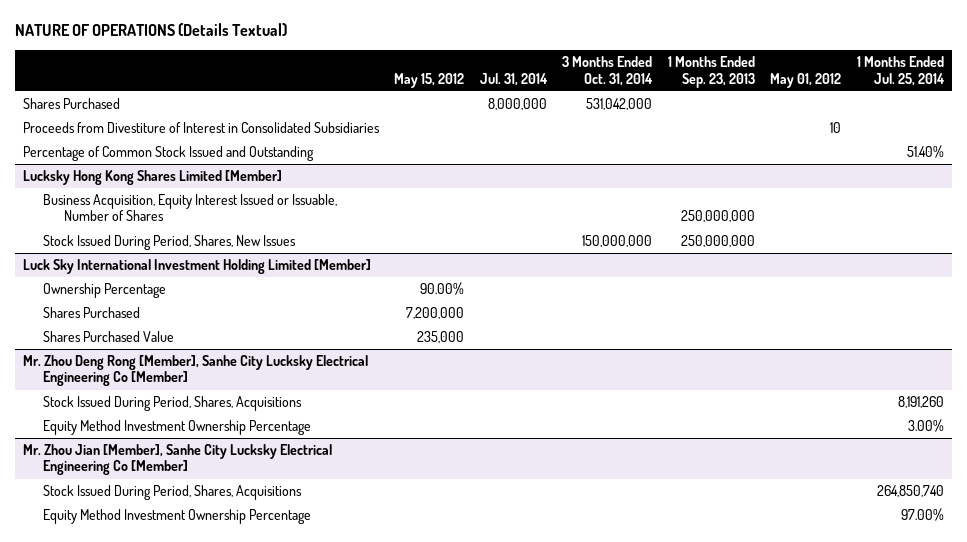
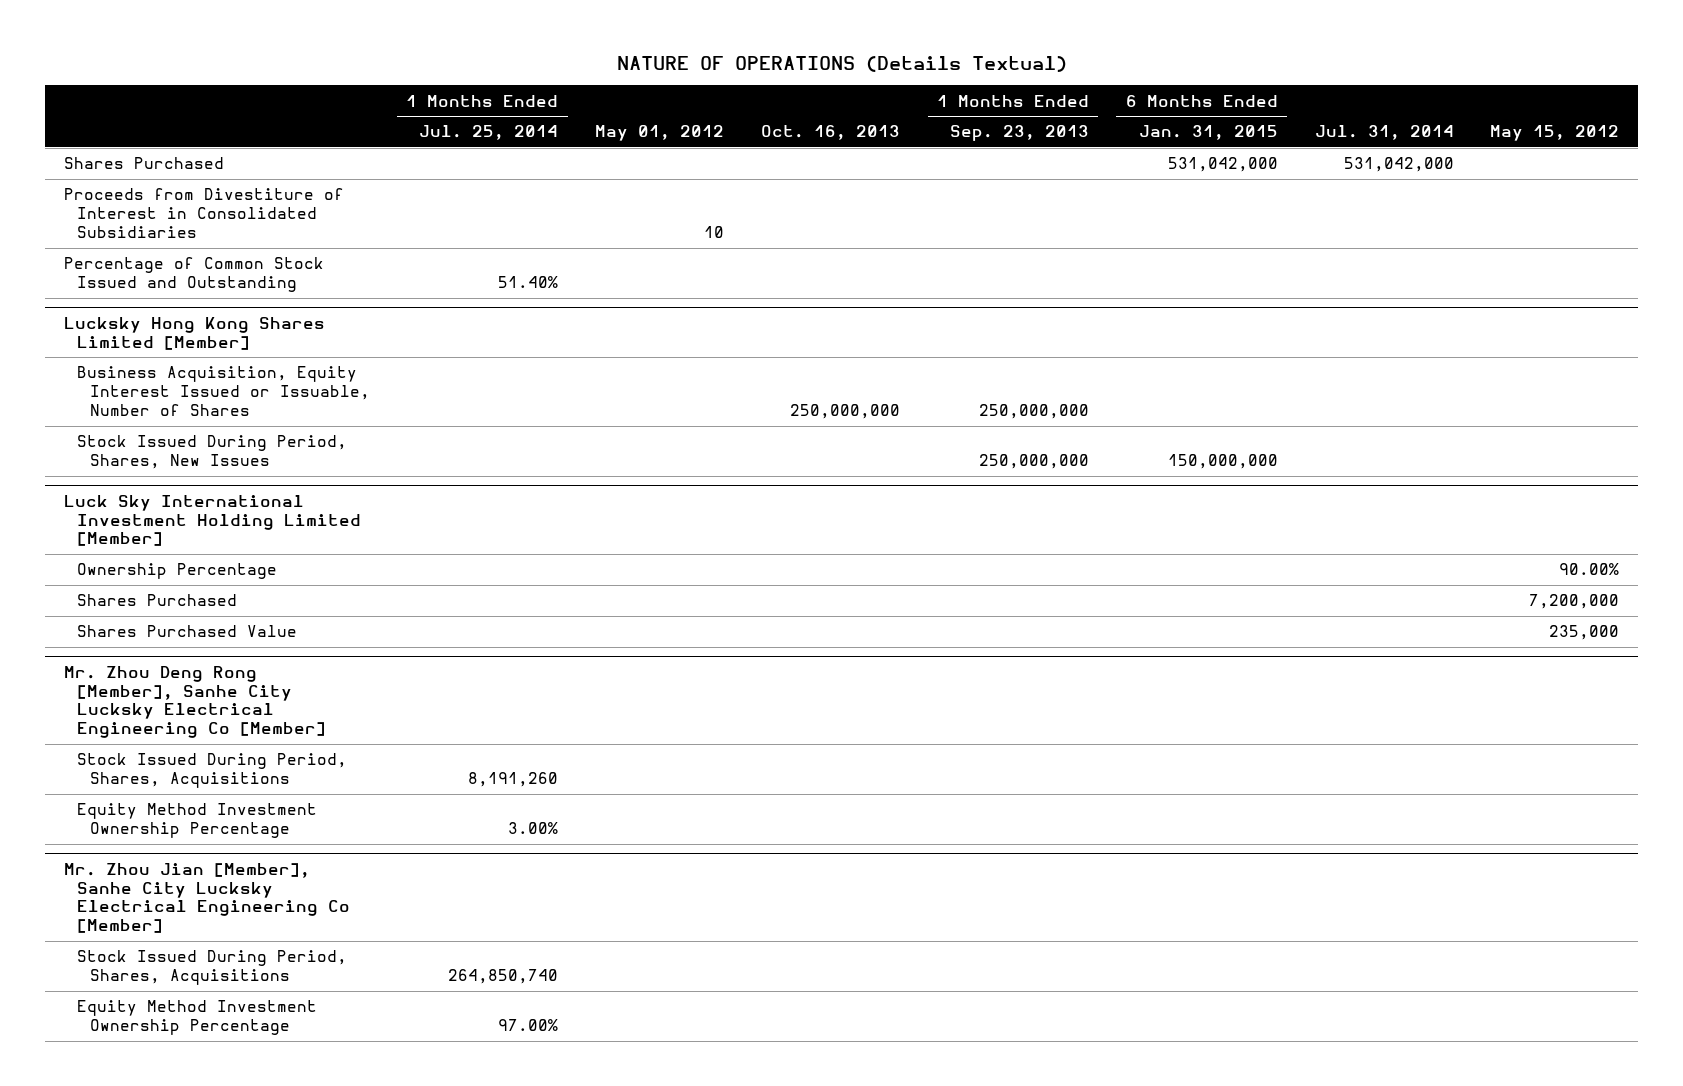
- | May 15, 2012 | Jul. 31, 2014 | 3 Months Ended Oct. 31, 2014 | 1 Months Ended Sep. 23, 2013 | May 01, 2012 | 1 Months Ended Jul. 25, 2014
+ | 1 Months Ended Jul. 25, 2014 | May 01, 2012 | Oct. 16, 2013 | 1 Months Ended Sep. 23, 2013 | 6 Months Ended Jan. 31, 2015 | Jul. 31, 2014 | May 15, 2012
- Shares Purchased | | 8,000,000 | 531,042,000 | | |
+ Shares Purchased | | | | | 531,042,000 | 531,042,000 |

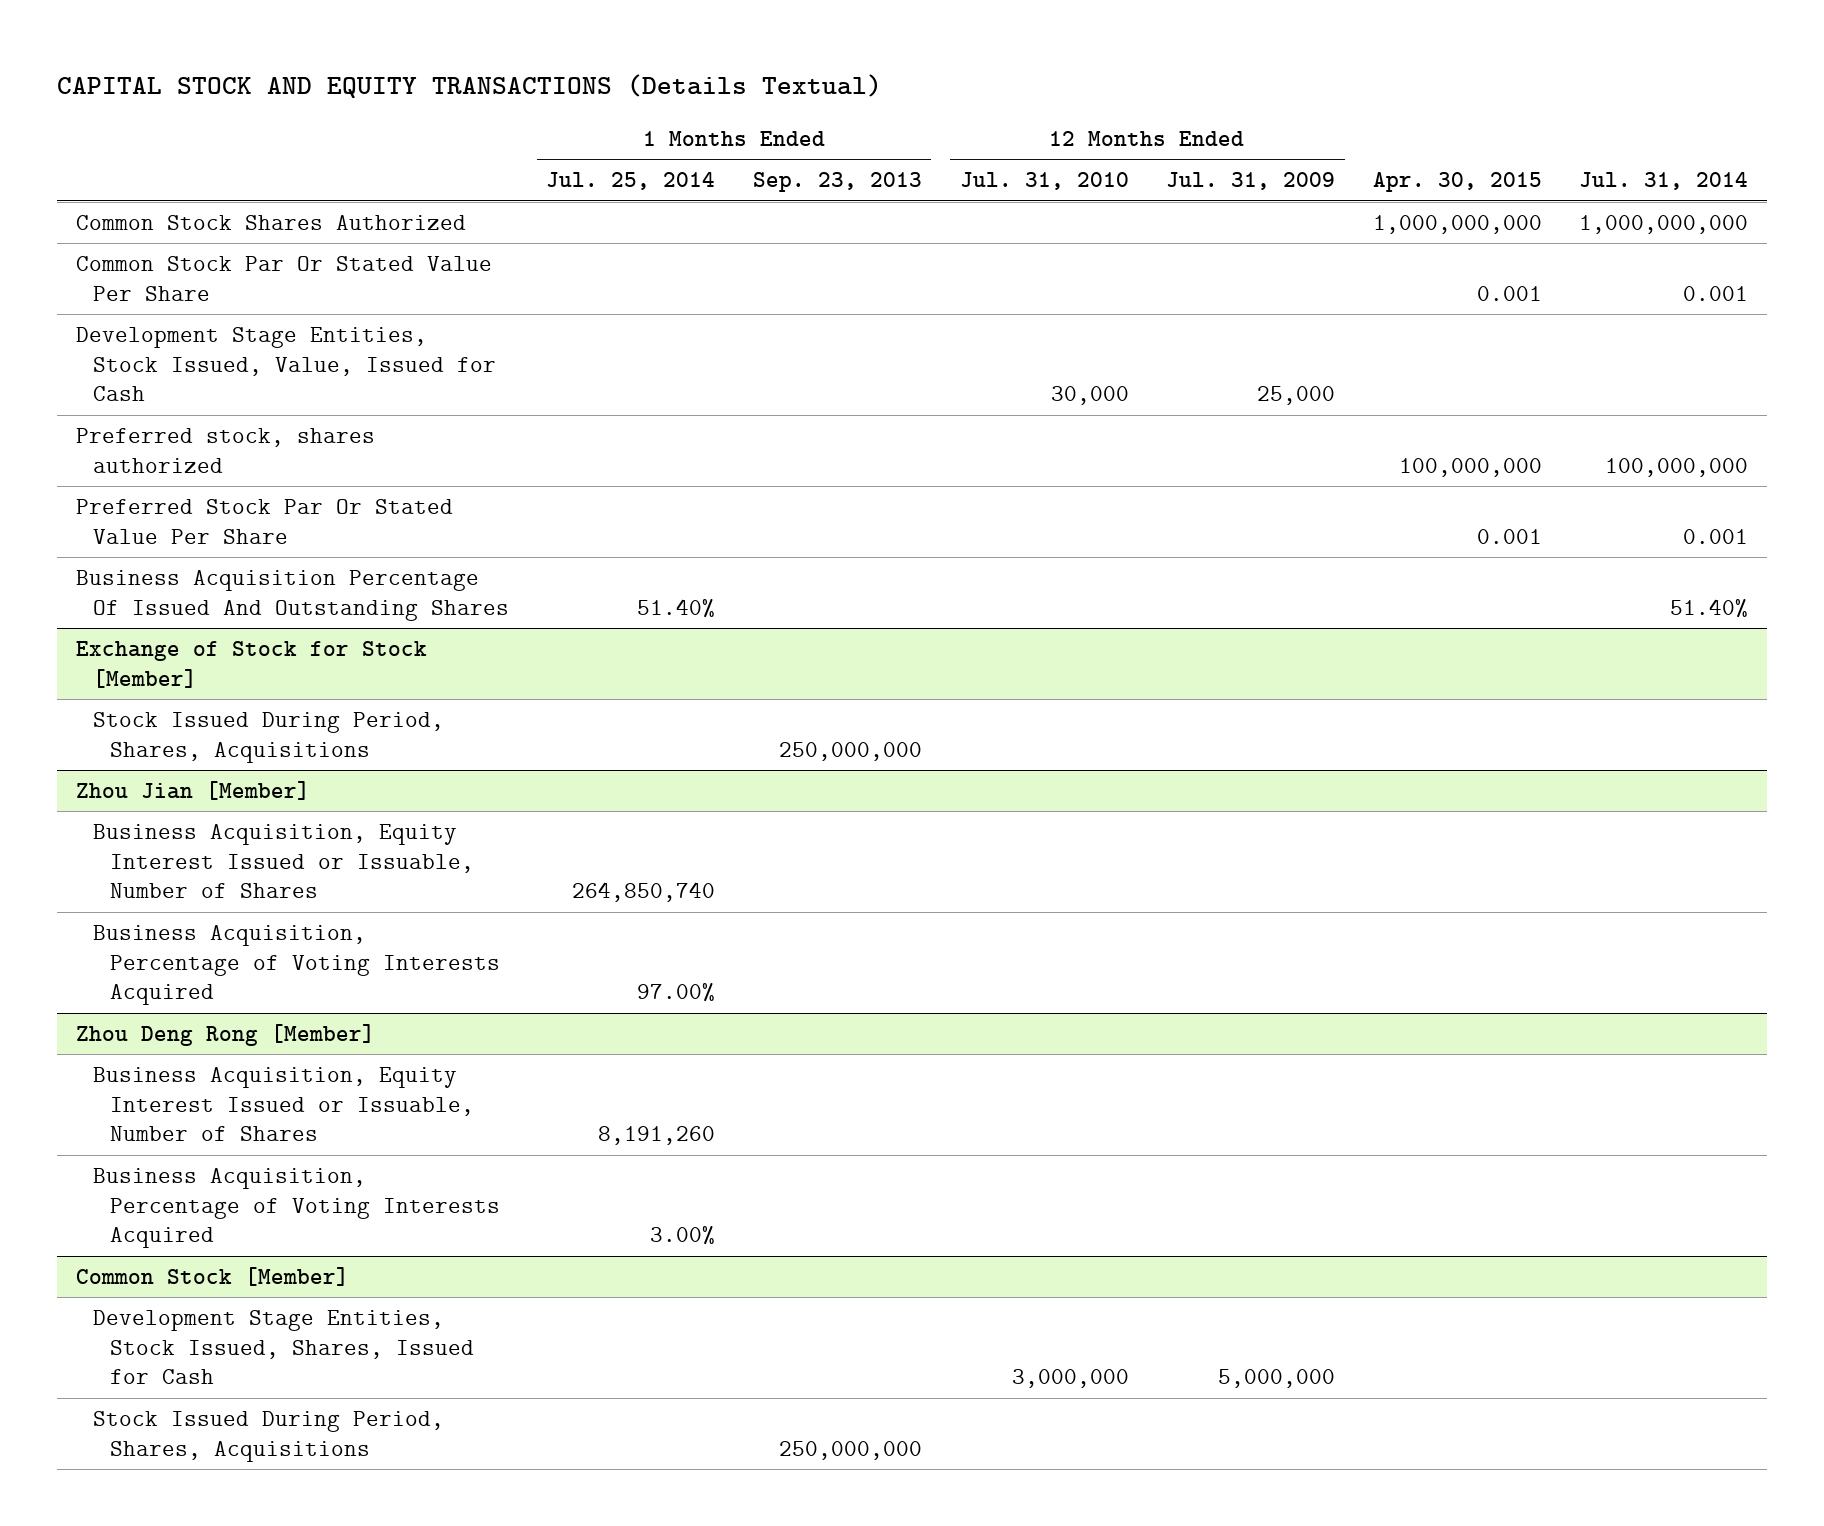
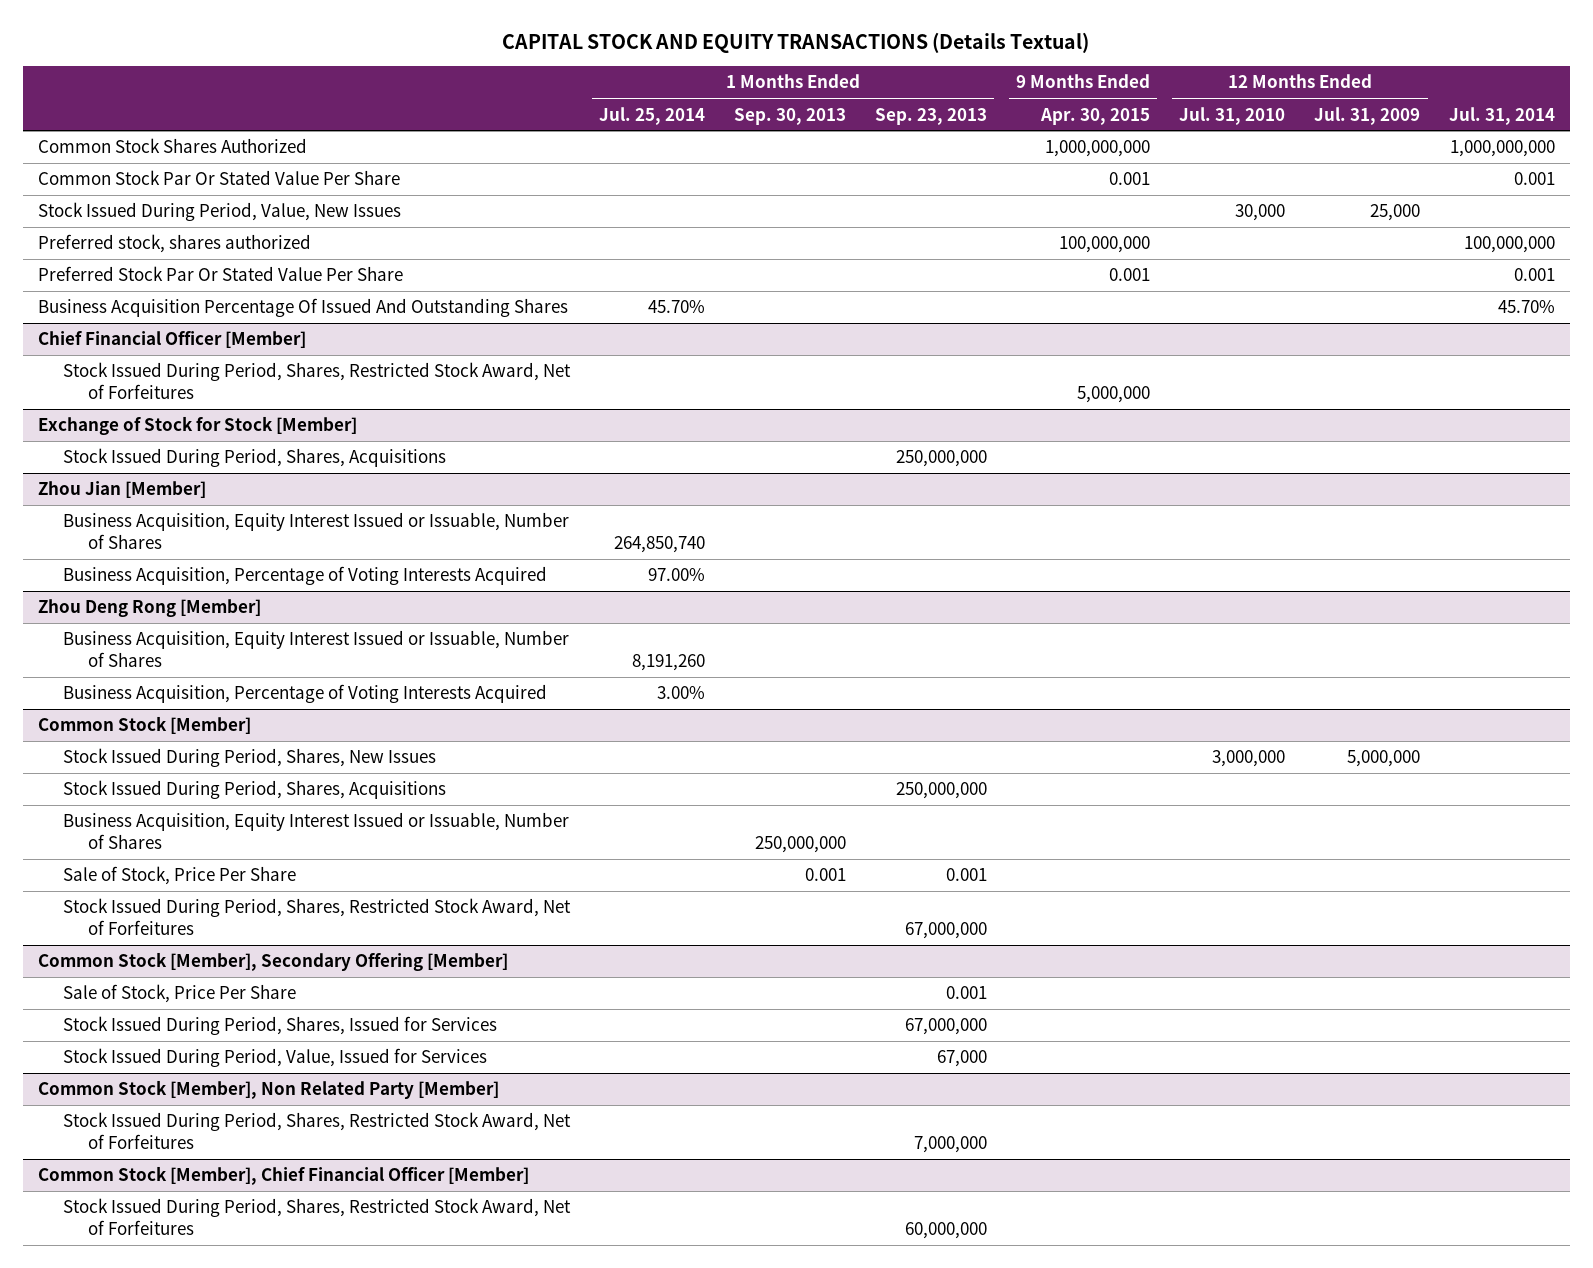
- | 1 Months Ended Jul. 25, 2014 | 1 Months Ended Sep. 23, 2013 | 12 Months Ended Jul. 31, 2010 | 12 Months Ended Jul. 31, 2009 | Apr. 30, 2015 | Jul. 31, 2014
+ | 1 Months Ended Jul. 25, 2014 | 1 Months Ended Sep. 30, 2013 | 1 Months Ended Sep. 23, 2013 | 9 Months Ended Apr. 30, 2015 | 12 Months Ended Jul. 31, 2010 | 12 Months Ended Jul. 31, 2009 | Jul. 31, 2014
- Development Stage Entities, Stock Issued, Value, Issued for Cash | | | 30,000 | 25,000 | |
+ Stock Issued During Period, Value, New Issues | | | | | 30,000 | 25,000 |
- Business Acquisition Percentage Of Issued And Outstanding Shares | 51.40% | | | | | 51.40%
+ Business Acquisition Percentage Of Issued And Outstanding Shares | 45.70% | | | | | | 45.70%
+ Chief Financial Officer [Member]
+ Stock Issued During Period, Shares, Restricted Stock Award, Net of Forfeitures | | | | 5,000,000 | | |
@ Common Stock [Member]
- Development Stage Entities, Stock Issued, Shares, Issued for Cash | | | 3,000,000 | 5,000,000 | |
+ Stock Issued During Period, Shares, New Issues | | | | | 3,000,000 | 5,000,000 |
+ Business Acquisition, Equity Interest Issued or Issuable, Number of Shares | | 250,000,000 | | | | |
+ Sale of Stock, Price Per Share | | 0.001 | 0.001 | | | |
+ Stock Issued During Period, Shares, Restricted Stock Award, Net of Forfeitures | | | 67,000,000 | | | |
+ Common Stock [Member], Secondary Offering [Member]
+ Sale of Stock, Price Per Share | | | 0.001 | | | |
+ Stock Issued During Period, Shares, Issued for Services | | | 67,000,000 | | | |
+ Stock Issued During Period, Value, Issued for Services | | | 67,000 | | | |
+ Common Stock [Member], Non Related Party [Member]
+ Stock Issued During Period, Shares, Restricted Stock Award, Net of Forfeitures | | | 7,000,000 | | | |
+ Common Stock [Member], Chief Financial Officer [Member]
+ Stock Issued During Period, Shares, Restricted Stock Award, Net of Forfeitures | | | 60,000,000 | | | |

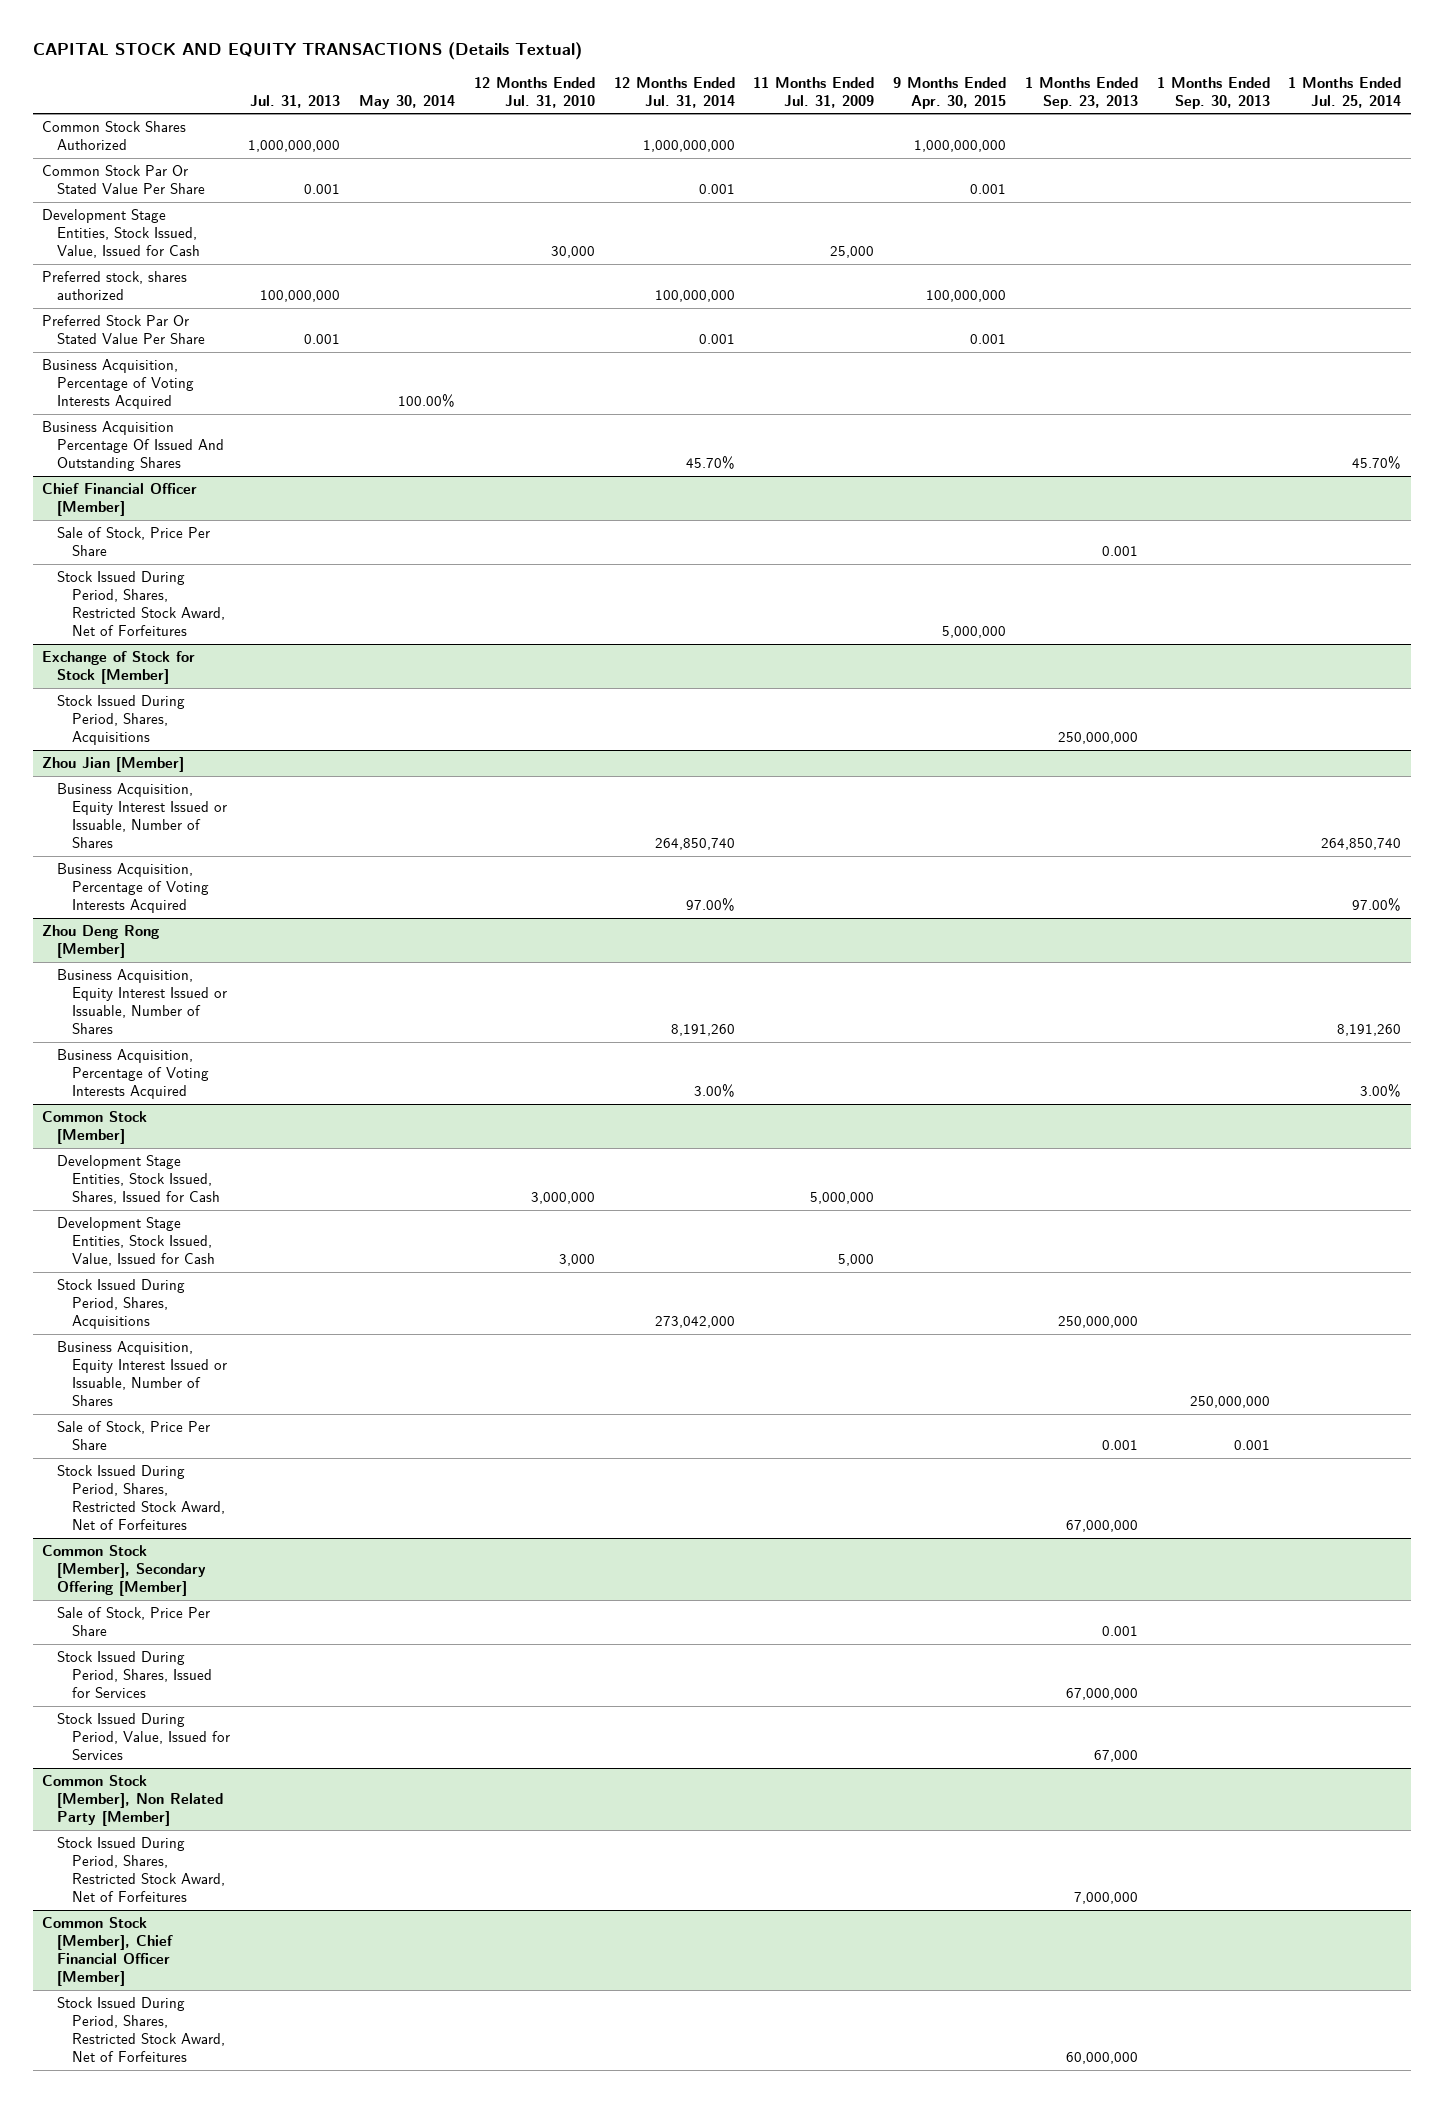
- | 1 Months Ended Jul. 25, 2014 | 1 Months Ended Sep. 30, 2013 | 1 Months Ended Sep. 23, 2013 | 9 Months Ended Apr. 30, 2015 | 12 Months Ended Jul. 31, 2010 | 12 Months Ended Jul. 31, 2009 | Jul. 31, 2014
+ | Jul. 31, 2013 | May 30, 2014 | 12 Months Ended Jul. 31, 2010 | 12 Months Ended Jul. 31, 2014 | 11 Months Ended Jul. 31, 2009 | 9 Months Ended Apr. 30, 2015 | 1 Months Ended Sep. 23, 2013 | 1 Months Ended Sep. 30, 2013 | 1 Months Ended Jul. 25, 2014
- Stock Issued During Period, Value, New Issues | | | | | 30,000 | 25,000 |
+ Development Stage Entities, Stock Issued, Value, Issued for Cash | | | 30,000 | | 25,000 | | | |
+ Business Acquisition, Percentage of Voting Interests Acquired | | 100.00% | | | | | | |
@ Chief Financial Officer [Member]
+ Sale of Stock, Price Per Share | | | | | | | 0.001 | |
@ Common Stock [Member]
- Stock Issued During Period, Shares, New Issues | | | | | 3,000,000 | 5,000,000 |
+ Development Stage Entities, Stock Issued, Shares, Issued for Cash | | | 3,000,000 | | 5,000,000 | | | |
+ Development Stage Entities, Stock Issued, Value, Issued for Cash | | | 3,000 | | 5,000 | | | |

